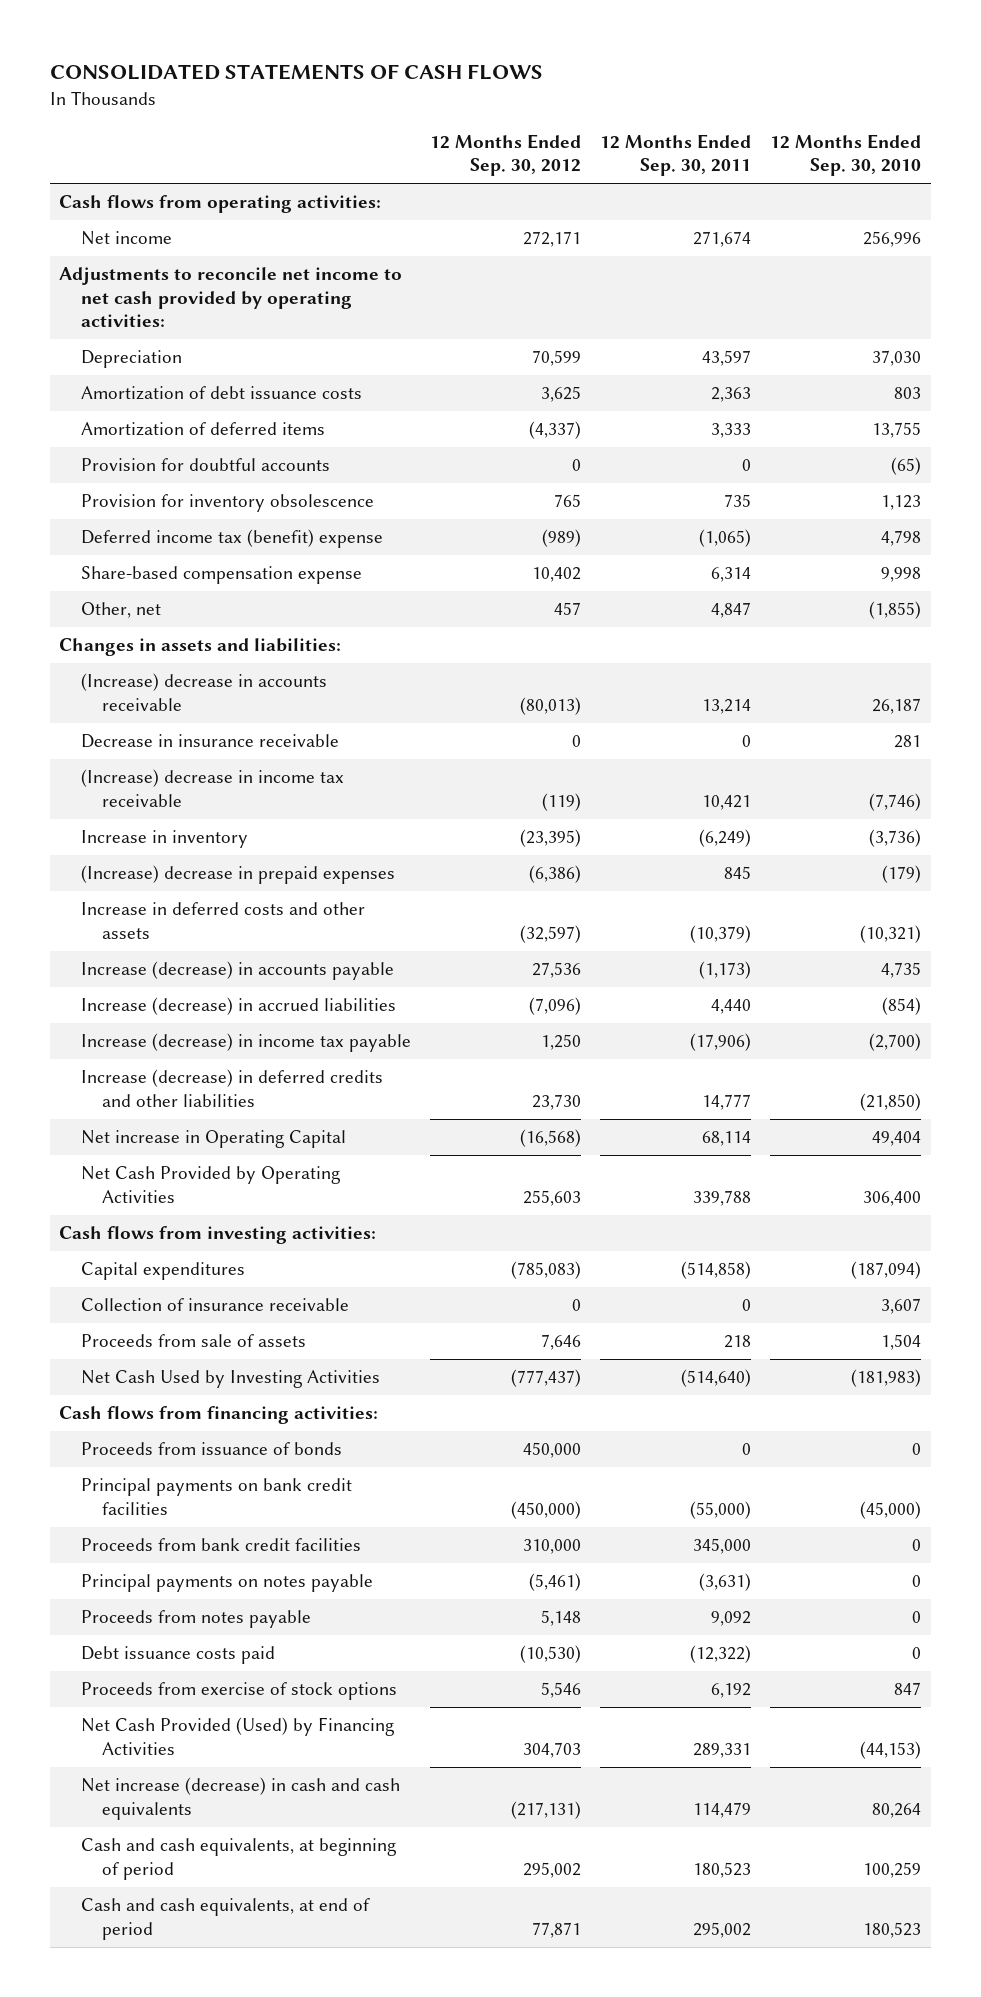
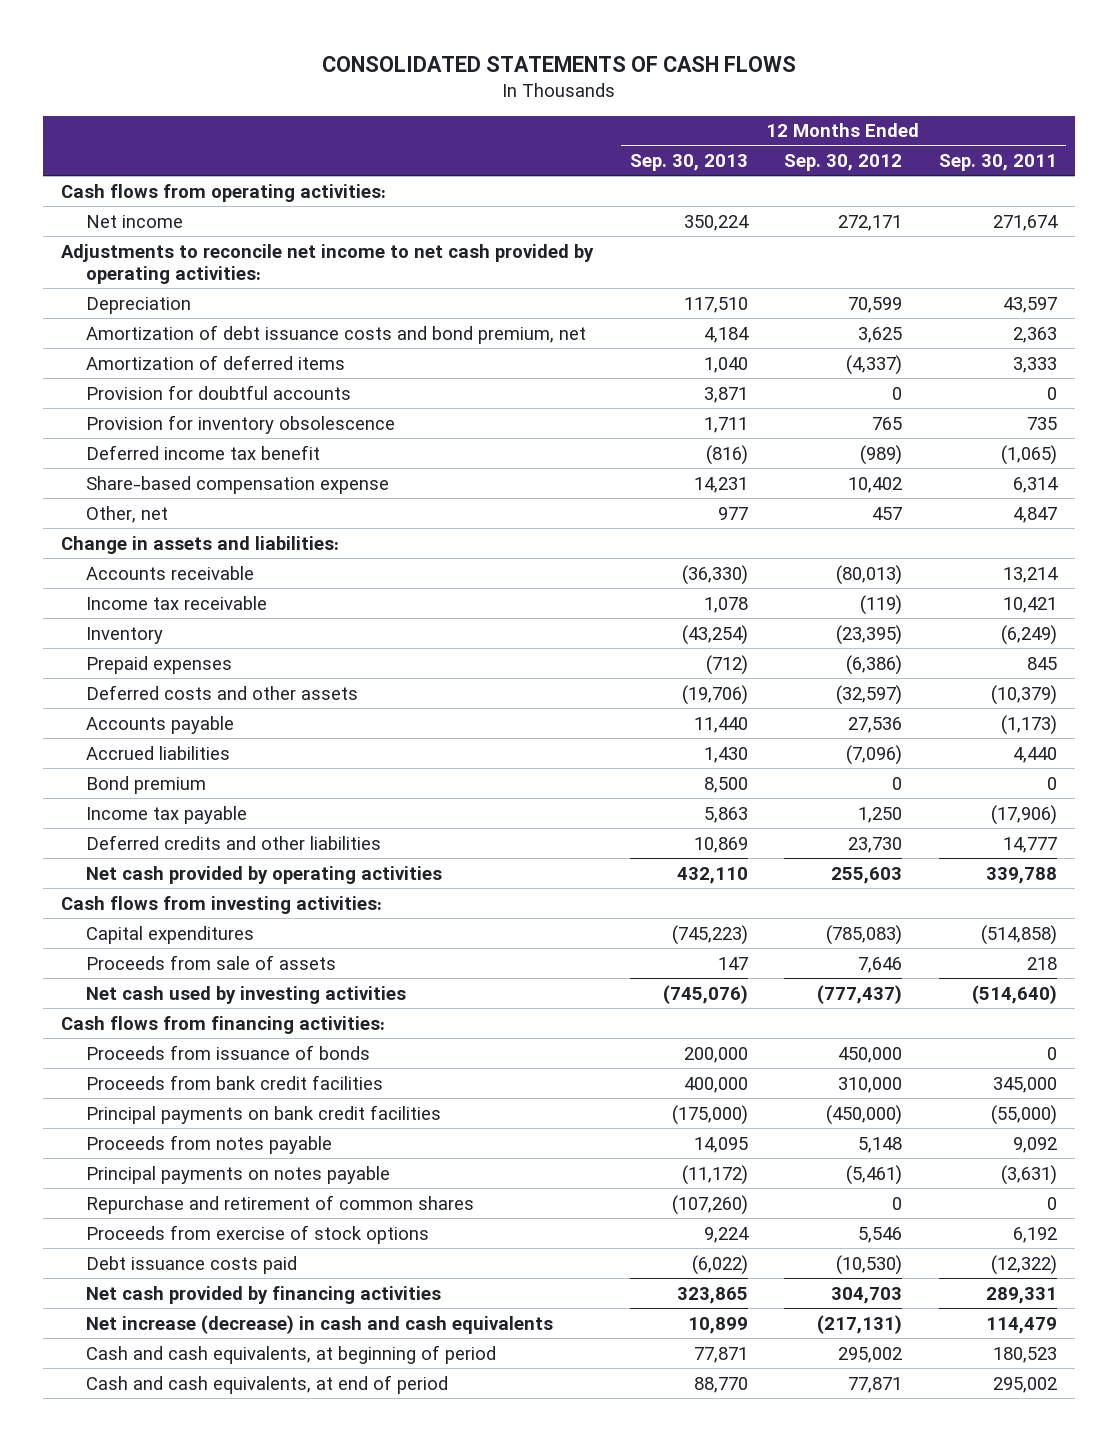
- | 12 Months Ended Sep. 30, 2012 | 12 Months Ended Sep. 30, 2011 | 12 Months Ended Sep. 30, 2010
+ | 12 Months Ended Sep. 30, 2013 | 12 Months Ended Sep. 30, 2012 | 12 Months Ended Sep. 30, 2011
- Amortization of debt issuance costs | 3,625 | 2,363 | 803
+ Amortization of debt issuance costs and bond premium, net | 4,184 | 3,625 | 2,363
- Deferred income tax (benefit) expense | (989) | (1,065) | 4,798
+ Deferred income tax benefit | (816) | (989) | (1,065)
- Changes in assets and liabilities:
- (Increase) decrease in accounts receivable | (80,013) | 13,214 | 26,187
- Decrease in insurance receivable | 0 | 0 | 281
- (Increase) decrease in income tax receivable | (119) | 10,421 | (7,746)
- Increase in inventory | (23,395) | (6,249) | (3,736)
- (Increase) decrease in prepaid expenses | (6,386) | 845 | (179)
- Increase in deferred costs and other assets | (32,597) | (10,379) | (10,321)
- Increase (decrease) in accounts payable | 27,536 | (1,173) | 4,735
- Increase (decrease) in accrued liabilities | (7,096) | 4,440 | (854)
- Increase (decrease) in income tax payable | 1,250 | (17,906) | (2,700)
- Increase (decrease) in deferred credits and other liabilities | 23,730 | 14,777 | (21,850)
- Net increase in Operating Capital | (16,568) | 68,114 | 49,404
- Net Cash Provided by Operating Activities | 255,603 | 339,788 | 306,400
+ Change in assets and liabilities:
+ Accounts receivable | (36,330) | (80,013) | 13,214
+ Income tax receivable | 1,078 | (119) | 10,421
+ Inventory | (43,254) | (23,395) | (6,249)
+ Prepaid expenses | (712) | (6,386) | 845
+ Deferred costs and other assets | (19,706) | (32,597) | (10,379)
+ Accounts payable | 11,440 | 27,536 | (1,173)
+ Accrued liabilities | 1,430 | (7,096) | 4,440
+ Bond premium | 8,500 | 0 | 0
+ Income tax payable | 5,863 | 1,250 | (17,906)
+ Deferred credits and other liabilities | 10,869 | 23,730 | 14,777
+ Net cash provided by operating activities | 432,110 | 255,603 | 339,788
- Collection of insurance receivable | 0 | 0 | 3,607
- Net Cash Used by Investing Activities | (777,437) | (514,640) | (181,983)
+ Net cash used by investing activities | (745,076) | (777,437) | (514,640)
moved down: Principal payments on bank credit facilities | (175,000) | (450,000) | (55,000)
moved down: Principal payments on notes payable | (11,172) | (5,461) | (3,631)
+ Repurchase and retirement of common shares | (107,260) | 0 | 0
- Net Cash Provided (Used) by Financing Activities | 304,703 | 289,331 | (44,153)
moved down: Debt issuance costs paid | (6,022) | (10,530) | (12,322)
+ Net cash provided by financing activities | 323,865 | 304,703 | 289,331

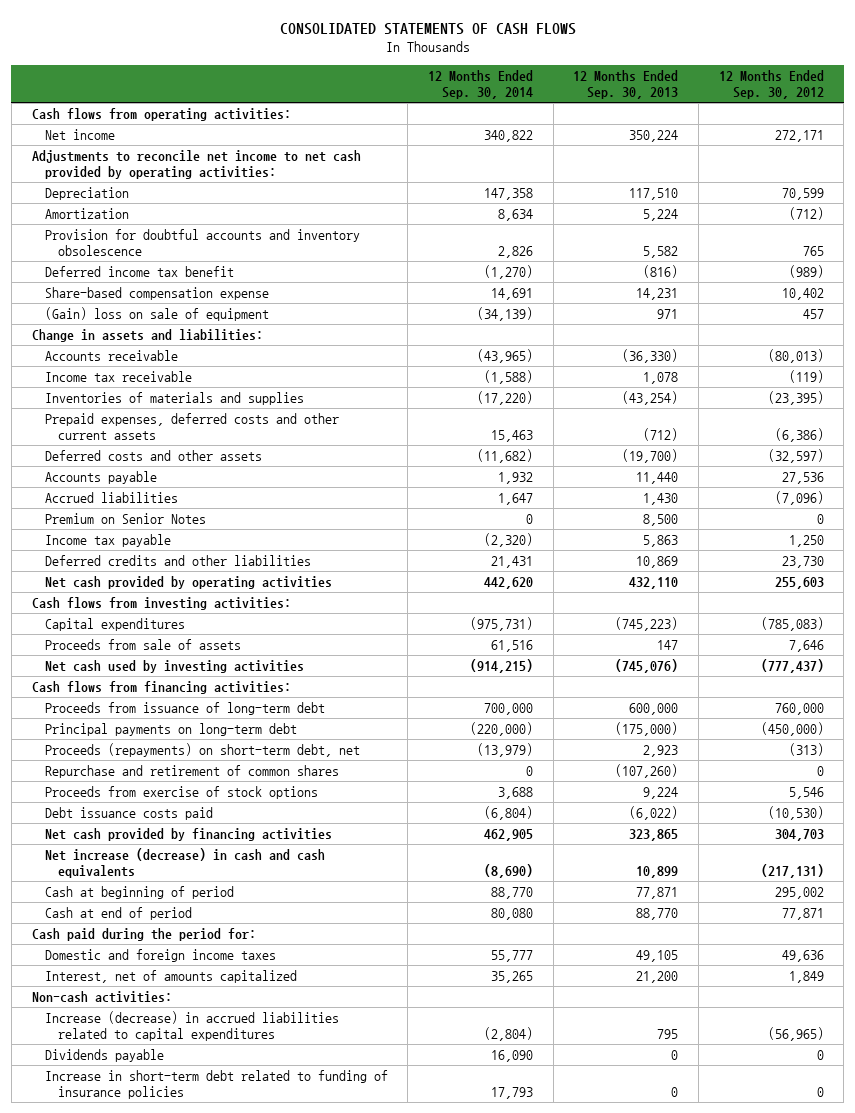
- | 12 Months Ended Sep. 30, 2013 | 12 Months Ended Sep. 30, 2012 | 12 Months Ended Sep. 30, 2011
+ | 12 Months Ended Sep. 30, 2014 | 12 Months Ended Sep. 30, 2013 | 12 Months Ended Sep. 30, 2012
- Amortization of debt issuance costs and bond premium, net | 4,184 | 3,625 | 2,363
- Amortization of deferred items | 1,040 | (4,337) | 3,333
- Provision for doubtful accounts | 3,871 | 0 | 0
- Provision for inventory obsolescence | 1,711 | 765 | 735
+ Amortization | 8,634 | 5,224 | (712)
+ Provision for doubtful accounts and inventory obsolescence | 2,826 | 5,582 | 765
- Other, net | 977 | 457 | 4,847
+ (Gain) loss on sale of equipment | (34,139) | 971 | 457
- Inventory | (43,254) | (23,395) | (6,249)
- Prepaid expenses | (712) | (6,386) | 845
- Deferred costs and other assets | (19,706) | (32,597) | (10,379)
+ Inventories of materials and supplies | (17,220) | (43,254) | (23,395)
+ Prepaid expenses, deferred costs and other current assets | 15,463 | (712) | (6,386)
+ Deferred costs and other assets | (11,682) | (19,700) | (32,597)
- Bond premium | 8,500 | 0 | 0
+ Premium on Senior Notes | 0 | 8,500 | 0
- Proceeds from issuance of bonds | 200,000 | 450,000 | 0
- Proceeds from bank credit facilities | 400,000 | 310,000 | 345,000
- Principal payments on bank credit facilities | (175,000) | (450,000) | (55,000)
- Proceeds from notes payable | 14,095 | 5,148 | 9,092
- Principal payments on notes payable | (11,172) | (5,461) | (3,631)
+ Proceeds from issuance of long-term debt | 700,000 | 600,000 | 760,000
+ Principal payments on long-term debt | (220,000) | (175,000) | (450,000)
+ Proceeds (repayments) on short-term debt, net | (13,979) | 2,923 | (313)
- Cash and cash equivalents, at beginning of period | 77,871 | 295,002 | 180,523
- Cash and cash equivalents, at end of period | 88,770 | 77,871 | 295,002
+ Cash at beginning of period | 88,770 | 77,871 | 295,002
+ Cash at end of period | 80,080 | 88,770 | 77,871
+ Cash paid during the period for:
+ Domestic and foreign income taxes | 55,777 | 49,105 | 49,636
+ Interest, net of amounts capitalized | 35,265 | 21,200 | 1,849
+ Non-cash activities:
+ Increase (decrease) in accrued liabilities related to capital expenditures | (2,804) | 795 | (56,965)
+ Dividends payable | 16,090 | 0 | 0
+ Increase in short-term debt related to funding of insurance policies | 17,793 | 0 | 0

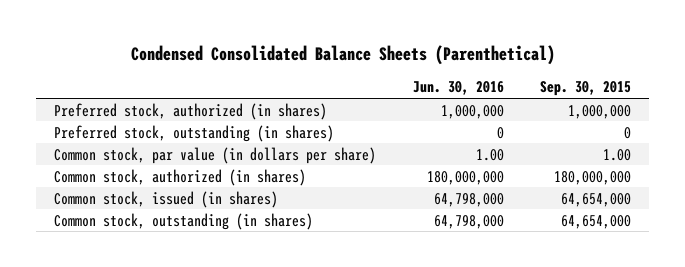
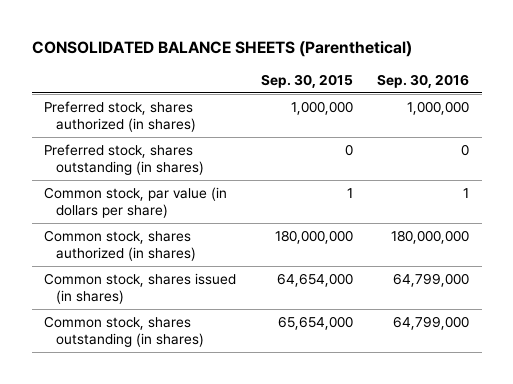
- Condensed Consolidated Balance Sheets (Parenthetical)
+ CONSOLIDATED BALANCE SHEETS (Parenthetical)
- | Jun. 30, 2016 | Sep. 30, 2015
+ | Sep. 30, 2015 | Sep. 30, 2016
- Preferred stock, authorized (in shares) | 1,000,000 | 1,000,000
- Preferred stock, outstanding (in shares) | 0 | 0
- Common stock, par value (in dollars per share) | 1.00 | 1.00
- Common stock, authorized (in shares) | 180,000,000 | 180,000,000
- Common stock, issued (in shares) | 64,798,000 | 64,654,000
- Common stock, outstanding (in shares) | 64,798,000 | 64,654,000
+ Preferred stock, shares authorized (in shares) | 1,000,000 | 1,000,000
+ Preferred stock, shares outstanding (in shares) | 0 | 0
+ Common stock, par value (in dollars per share) | 1 | 1
+ Common stock, shares authorized (in shares) | 180,000,000 | 180,000,000
+ Common stock, shares issued (in shares) | 64,654,000 | 64,799,000
+ Common stock, shares outstanding (in shares) | 65,654,000 | 64,799,000

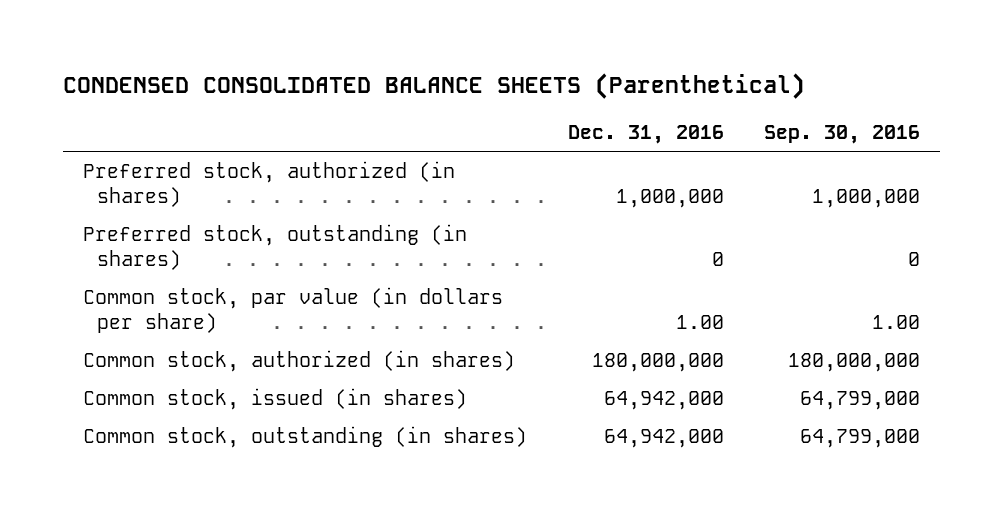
- CONSOLIDATED BALANCE SHEETS (Parenthetical)
+ CONDENSED CONSOLIDATED BALANCE SHEETS (Parenthetical)
- | Sep. 30, 2015 | Sep. 30, 2016
+ | Dec. 31, 2016 | Sep. 30, 2016
- Preferred stock, shares authorized (in shares) | 1,000,000 | 1,000,000
- Preferred stock, shares outstanding (in shares) | 0 | 0
- Common stock, par value (in dollars per share) | 1 | 1
- Common stock, shares authorized (in shares) | 180,000,000 | 180,000,000
- Common stock, shares issued (in shares) | 64,654,000 | 64,799,000
- Common stock, shares outstanding (in shares) | 65,654,000 | 64,799,000
+ Preferred stock, authorized (in shares) | 1,000,000 | 1,000,000
+ Preferred stock, outstanding (in shares) | 0 | 0
+ Common stock, par value (in dollars per share) | 1.00 | 1.00
+ Common stock, authorized (in shares) | 180,000,000 | 180,000,000
+ Common stock, issued (in shares) | 64,942,000 | 64,799,000
+ Common stock, outstanding (in shares) | 64,942,000 | 64,799,000

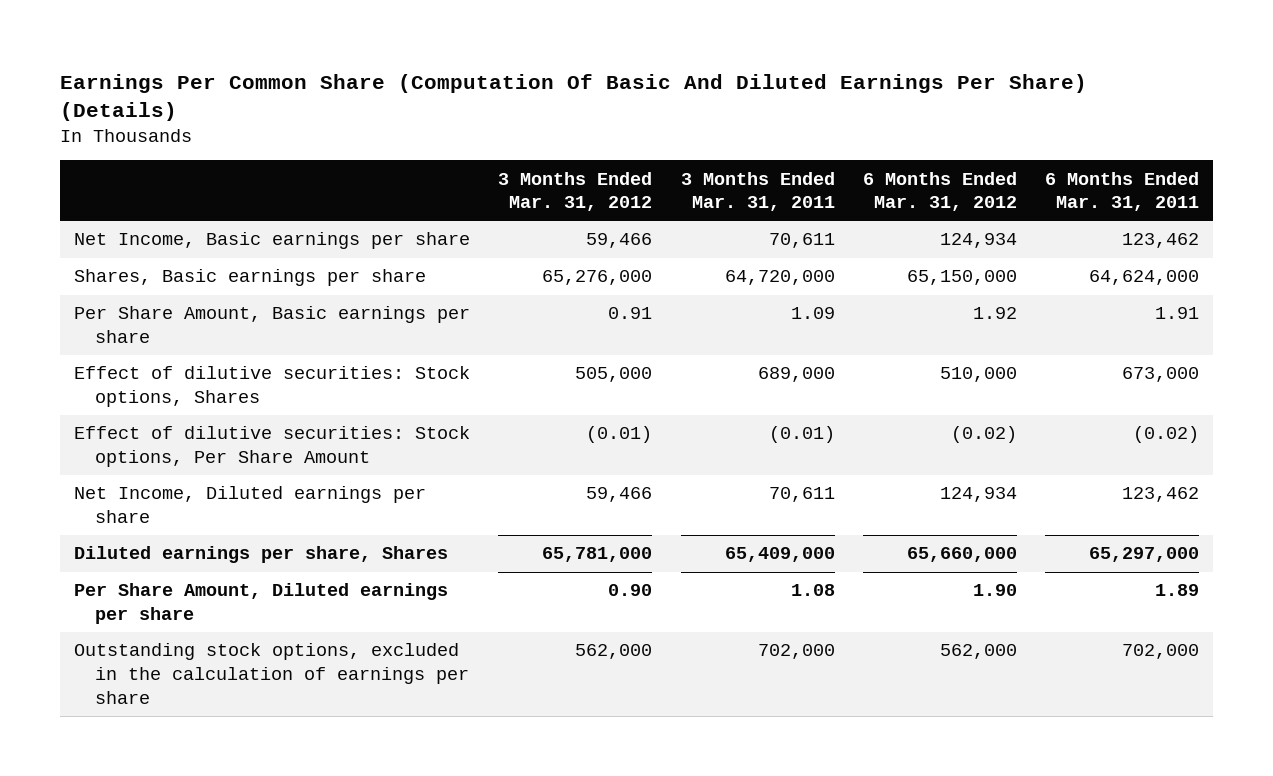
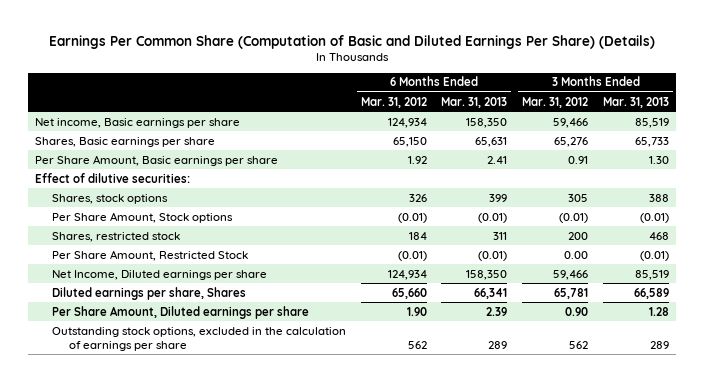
- Earnings Per Common Share (Computation Of Basic And Diluted Earnings Per Share) (Details)
+ Earnings Per Common Share (Computation of Basic and Diluted Earnings Per Share) (Details)
- | 3 Months Ended Mar. 31, 2012 | 3 Months Ended Mar. 31, 2011 | 6 Months Ended Mar. 31, 2012 | 6 Months Ended Mar. 31, 2011
+ | 6 Months Ended Mar. 31, 2012 | 6 Months Ended Mar. 31, 2013 | 3 Months Ended Mar. 31, 2012 | 3 Months Ended Mar. 31, 2013
- Net Income, Basic earnings per share | 59,466 | 70,611 | 124,934 | 123,462
- Shares, Basic earnings per share | 65,276,000 | 64,720,000 | 65,150,000 | 64,624,000
+ Net income, Basic earnings per share | 124,934 | 158,350 | 59,466 | 85,519
+ Shares, Basic earnings per share | 65,150 | 65,631 | 65,276 | 65,733
- Effect of dilutive securities: Stock options, Shares | 505,000 | 689,000 | 510,000 | 673,000
- Effect of dilutive securities: Stock options, Per Share Amount | (0.01) | (0.01) | (0.02) | (0.02)
+ Effect of dilutive securities:
+ Shares, stock options | 326 | 399 | 305 | 388
+ Per Share Amount, Stock options | (0.01) | (0.01) | (0.01) | (0.01)
+ Shares, restricted stock | 184 | 311 | 200 | 468
+ Per Share Amount, Restricted Stock | (0.01) | (0.01) | 0.00 | (0.01)
- Diluted earnings per share, Shares | 65,781,000 | 65,409,000 | 65,660,000 | 65,297,000
+ Diluted earnings per share, Shares | 65,660 | 66,341 | 65,781 | 66,589
- Outstanding stock options, excluded in the calculation of earnings per share | 562,000 | 702,000 | 562,000 | 702,000
+ Outstanding stock options, excluded in the calculation of earnings per share | 562 | 289 | 562 | 289

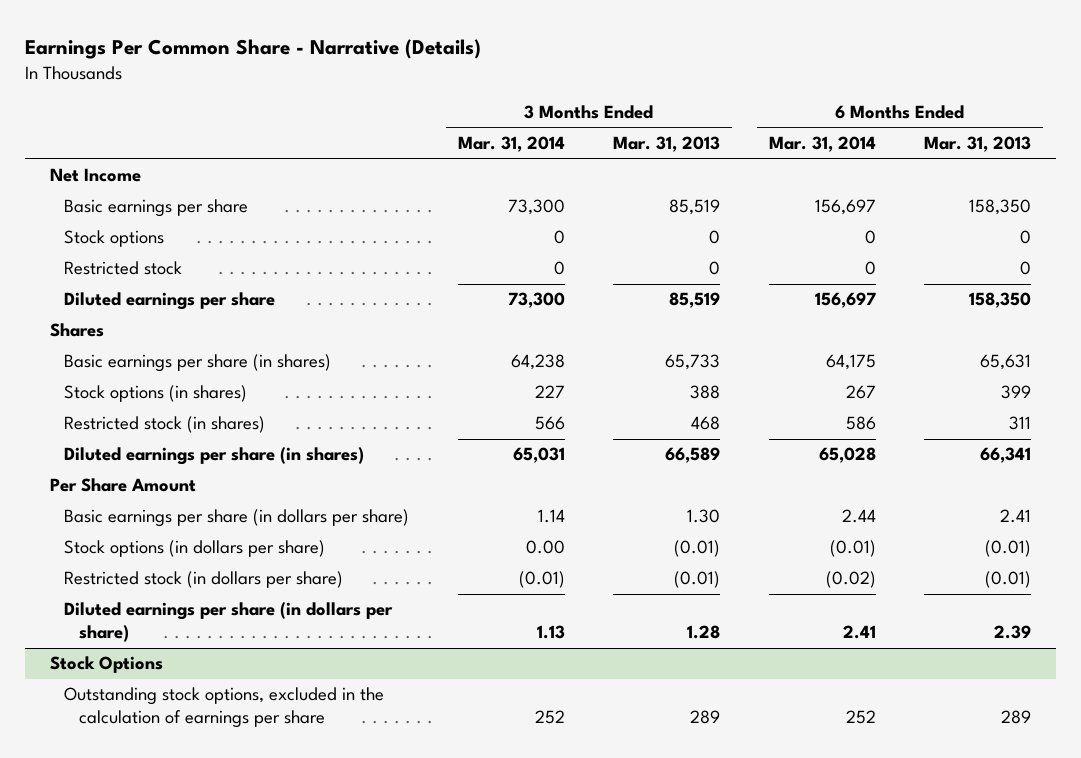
- Earnings Per Common Share (Computation of Basic and Diluted Earnings Per Share) (Details)
+ Earnings Per Common Share - Narrative (Details)
- | 6 Months Ended Mar. 31, 2012 | 6 Months Ended Mar. 31, 2013 | 3 Months Ended Mar. 31, 2012 | 3 Months Ended Mar. 31, 2013
+ | 3 Months Ended Mar. 31, 2014 | 3 Months Ended Mar. 31, 2013 | 6 Months Ended Mar. 31, 2014 | 6 Months Ended Mar. 31, 2013
- Net income, Basic earnings per share | 124,934 | 158,350 | 59,466 | 85,519
- Shares, Basic earnings per share | 65,150 | 65,631 | 65,276 | 65,733
- Per Share Amount, Basic earnings per share | 1.92 | 2.41 | 0.91 | 1.30
- Effect of dilutive securities:
- Shares, stock options | 326 | 399 | 305 | 388
- Per Share Amount, Stock options | (0.01) | (0.01) | (0.01) | (0.01)
- Shares, restricted stock | 184 | 311 | 200 | 468
- Per Share Amount, Restricted Stock | (0.01) | (0.01) | 0.00 | (0.01)
- Net Income, Diluted earnings per share | 124,934 | 158,350 | 59,466 | 85,519
- Diluted earnings per share, Shares | 65,660 | 66,341 | 65,781 | 66,589
- Per Share Amount, Diluted earnings per share | 1.90 | 2.39 | 0.90 | 1.28
+ Net Income
+ Basic earnings per share | 73,300 | 85,519 | 156,697 | 158,350
+ Stock options | 0 | 0 | 0 | 0
+ Restricted stock | 0 | 0 | 0 | 0
+ Diluted earnings per share | 73,300 | 85,519 | 156,697 | 158,350
+ Shares
+ Basic earnings per share (in shares) | 64,238 | 65,733 | 64,175 | 65,631
+ Stock options (in shares) | 227 | 388 | 267 | 399
+ Restricted stock (in shares) | 566 | 468 | 586 | 311
+ Diluted earnings per share (in shares) | 65,031 | 66,589 | 65,028 | 66,341
+ Per Share Amount
+ Basic earnings per share (in dollars per share) | 1.14 | 1.30 | 2.44 | 2.41
+ Stock options (in dollars per share) | 0.00 | (0.01) | (0.01) | (0.01)
+ Restricted stock (in dollars per share) | (0.01) | (0.01) | (0.02) | (0.01)
+ Diluted earnings per share (in dollars per share) | 1.13 | 1.28 | 2.41 | 2.39
+ Stock Options

